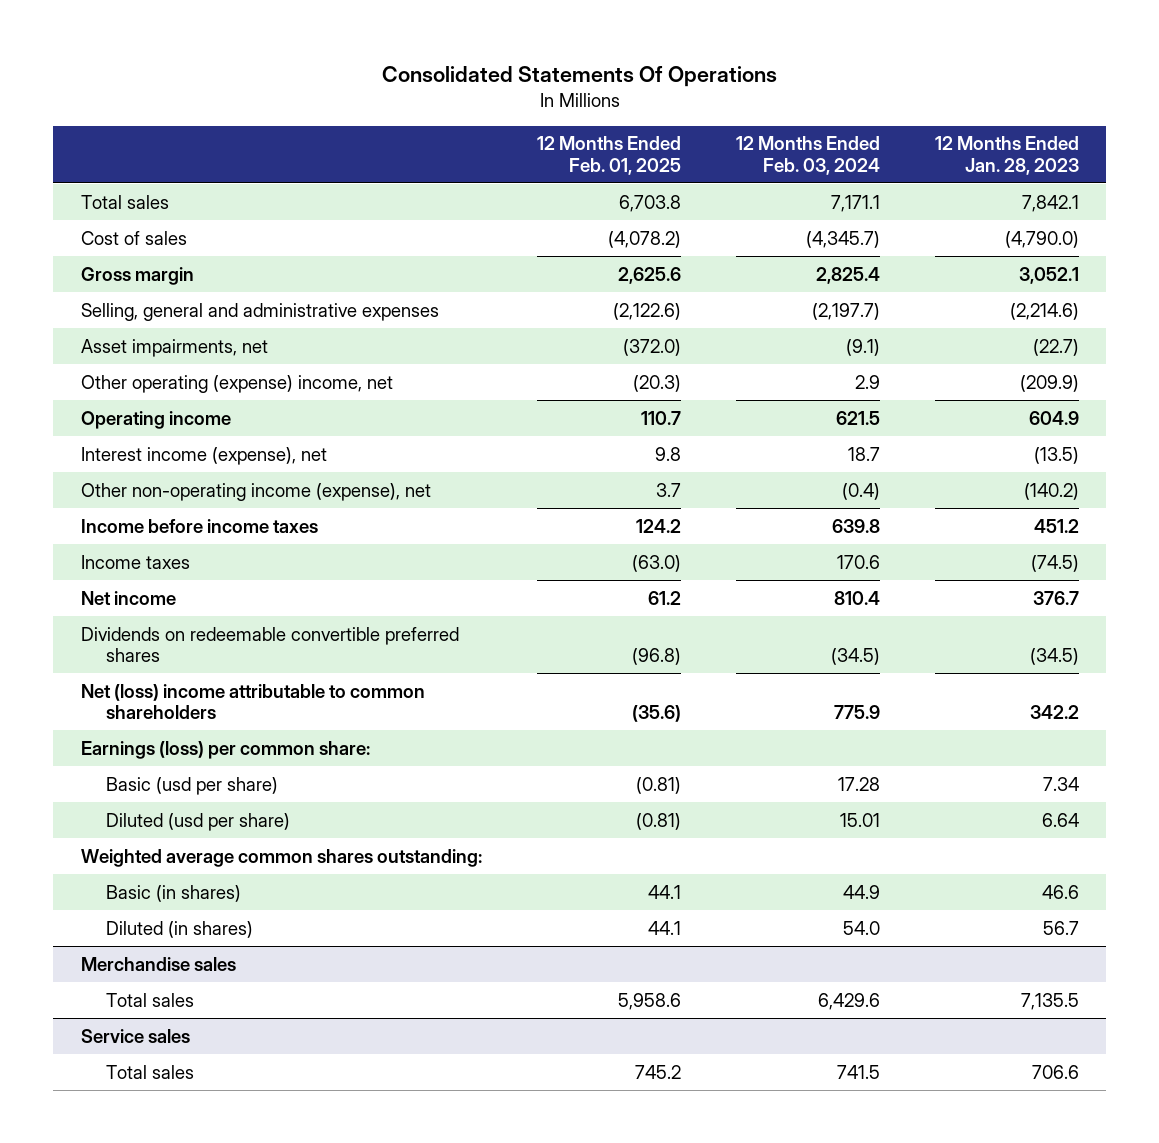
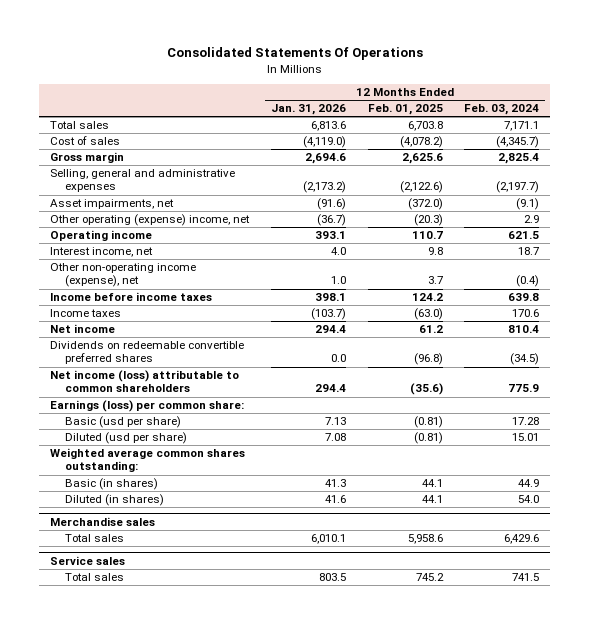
- | 12 Months Ended Feb. 01, 2025 | 12 Months Ended Feb. 03, 2024 | 12 Months Ended Jan. 28, 2023
+ | 12 Months Ended Jan. 31, 2026 | 12 Months Ended Feb. 01, 2025 | 12 Months Ended Feb. 03, 2024
- Interest income (expense), net | 9.8 | 18.7 | (13.5)
+ Interest income, net | 4.0 | 9.8 | 18.7
- Net (loss) income attributable to common shareholders | (35.6) | 775.9 | 342.2
+ Net income (loss) attributable to common shareholders | 294.4 | (35.6) | 775.9

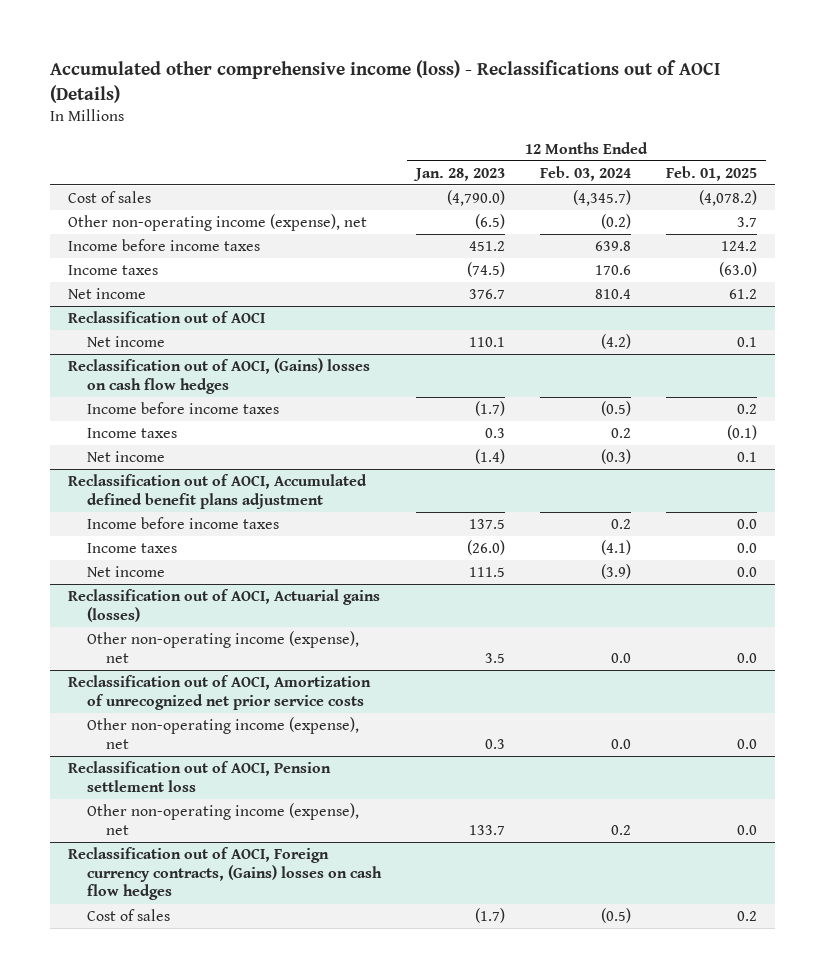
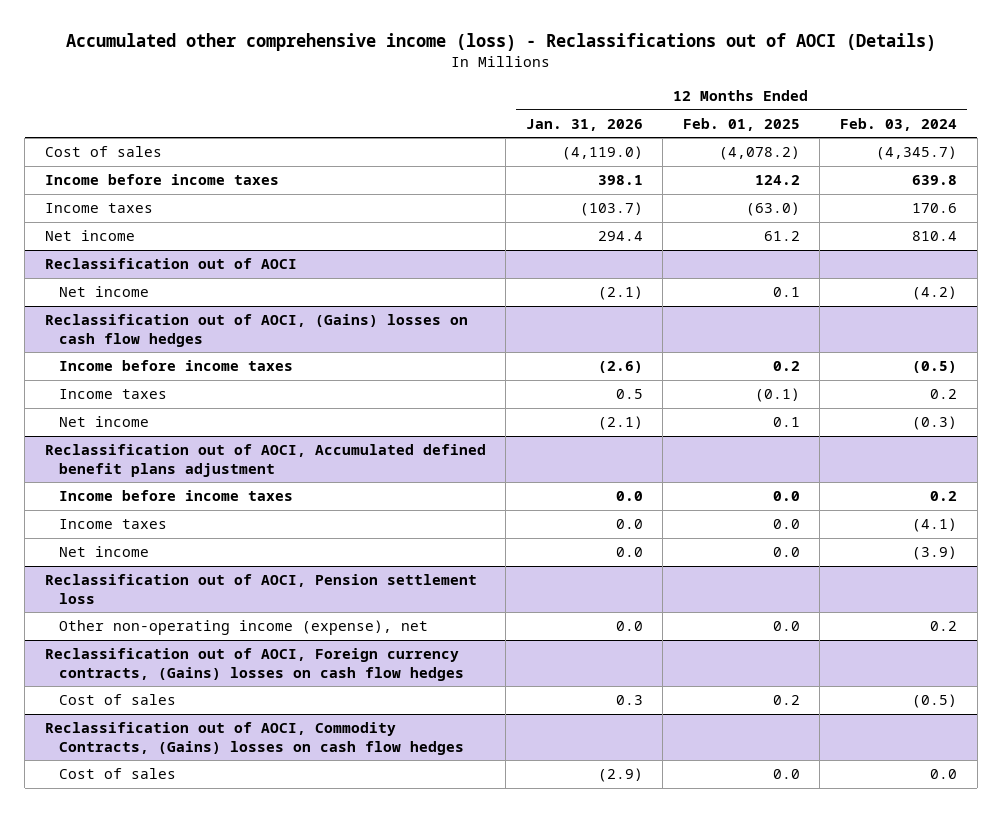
- | 12 Months Ended Jan. 28, 2023 | 12 Months Ended Feb. 03, 2024 | 12 Months Ended Feb. 01, 2025
+ | 12 Months Ended Jan. 31, 2026 | 12 Months Ended Feb. 01, 2025 | 12 Months Ended Feb. 03, 2024
- Other non-operating income (expense), net | (6.5) | (0.2) | 3.7
- Reclassification out of AOCI, Actuarial gains (losses)
- Other non-operating income (expense), net | 3.5 | 0.0 | 0.0
- Reclassification out of AOCI, Amortization of unrecognized net prior service costs
- Other non-operating income (expense), net | 0.3 | 0.0 | 0.0
+ Reclassification out of AOCI, Commodity Contracts, (Gains) losses on cash flow hedges
+ Cost of sales | (2.9) | 0.0 | 0.0

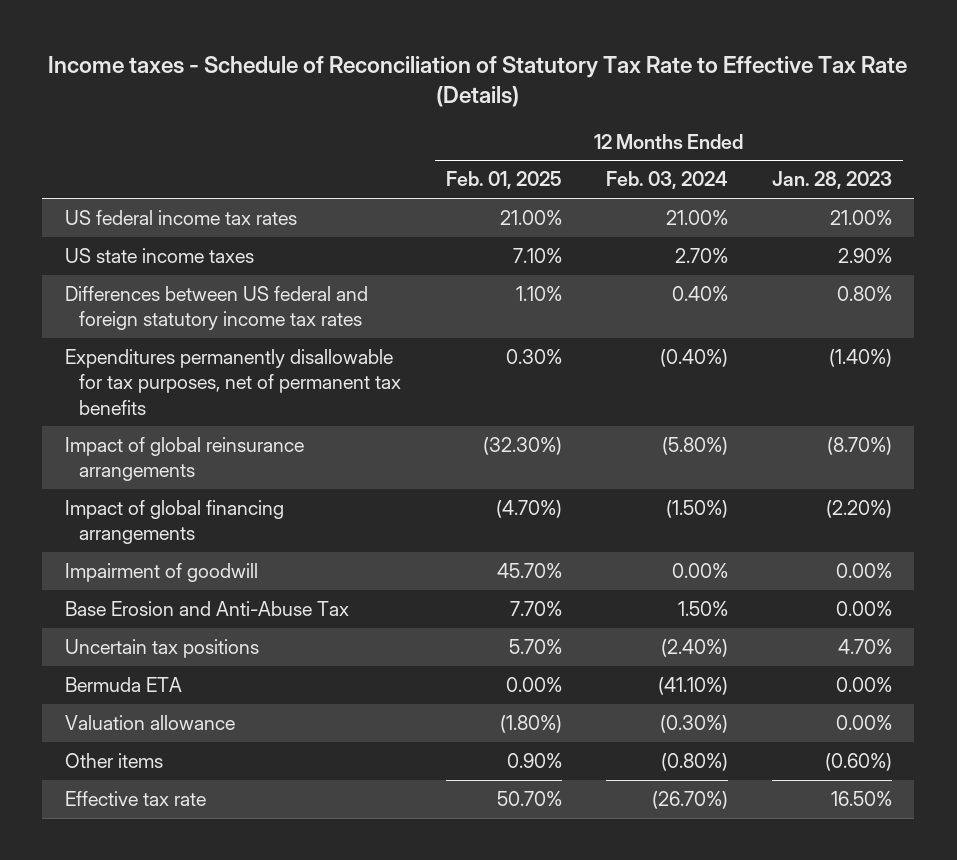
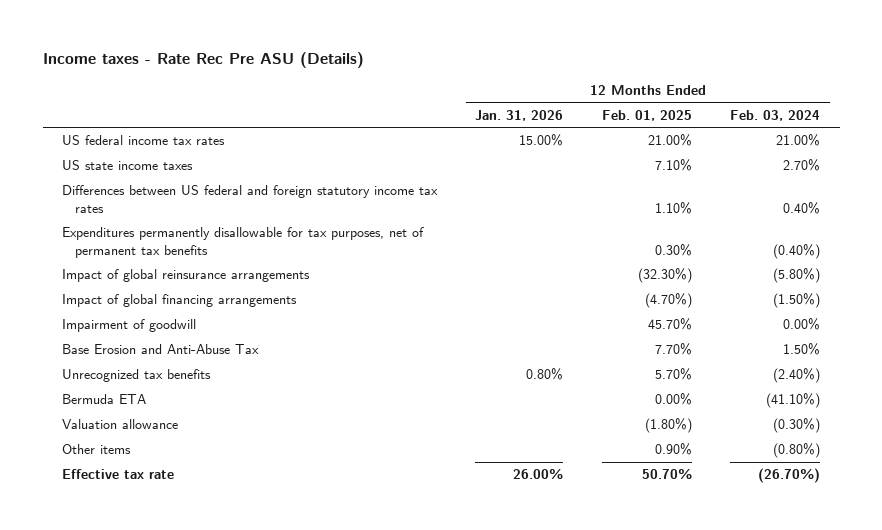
- Income taxes - Schedule of Reconciliation of Statutory Tax Rate to Effective Tax Rate (Details)
+ Income taxes - Rate Rec Pre ASU (Details)
- | 12 Months Ended Feb. 01, 2025 | 12 Months Ended Feb. 03, 2024 | 12 Months Ended Jan. 28, 2023
+ | 12 Months Ended Jan. 31, 2026 | 12 Months Ended Feb. 01, 2025 | 12 Months Ended Feb. 03, 2024
- Uncertain tax positions | 5.70% | (2.40%) | 4.70%
+ Unrecognized tax benefits | 0.80% | 5.70% | (2.40%)

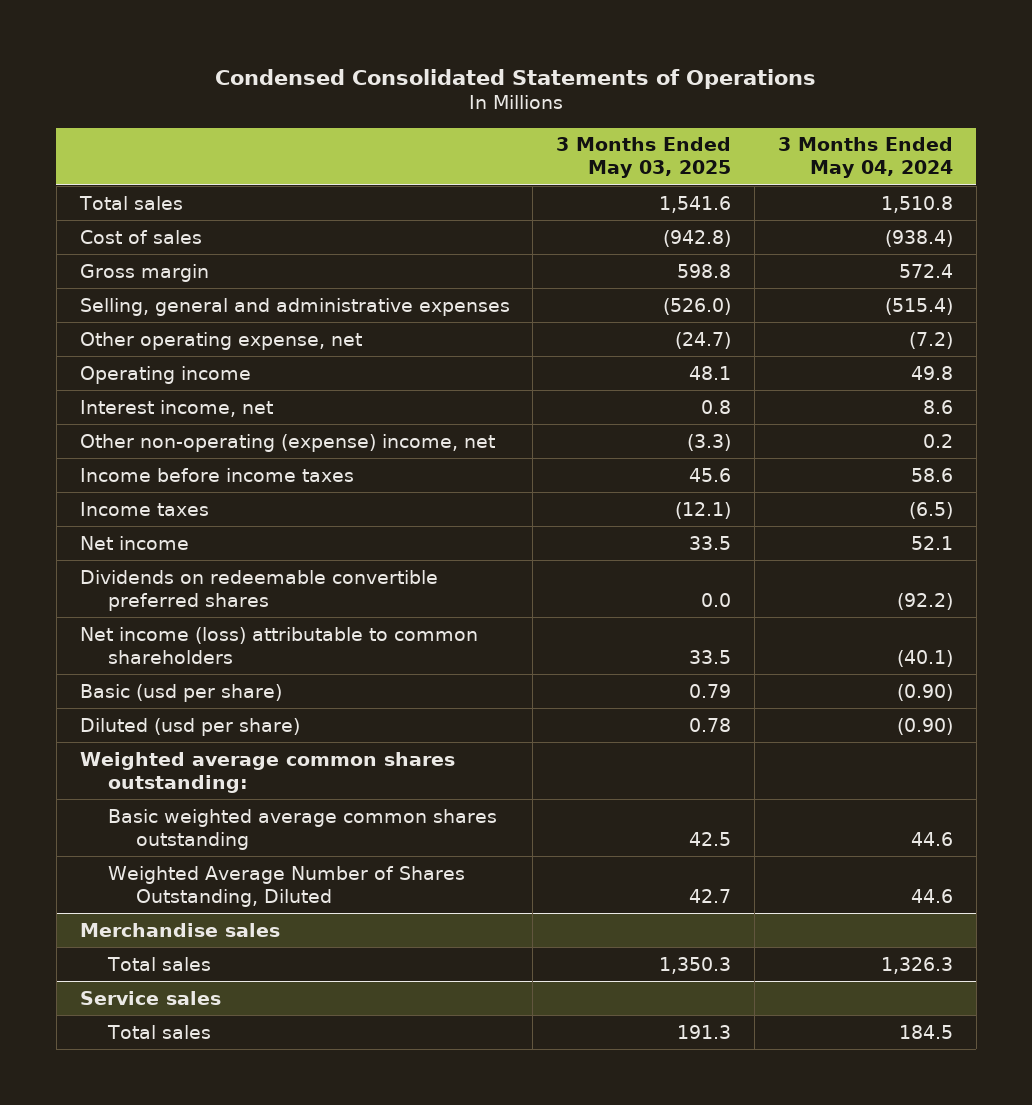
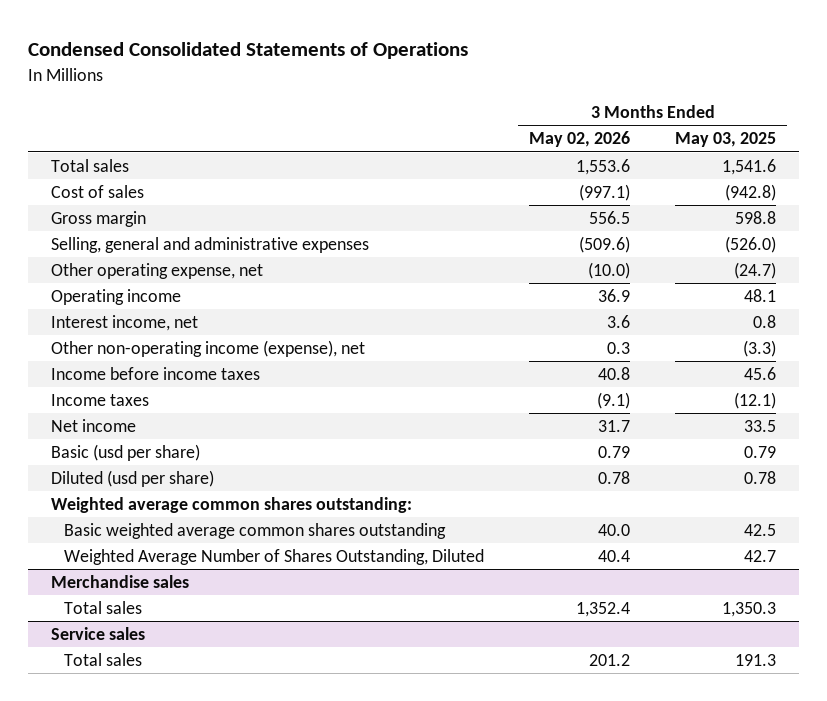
- | 3 Months Ended May 03, 2025 | 3 Months Ended May 04, 2024
+ | 3 Months Ended May 02, 2026 | 3 Months Ended May 03, 2025
- Other non-operating (expense) income, net | (3.3) | 0.2
+ Other non-operating income (expense), net | 0.3 | (3.3)
- Dividends on redeemable convertible preferred shares | 0.0 | (92.2)
- Net income (loss) attributable to common shareholders | 33.5 | (40.1)

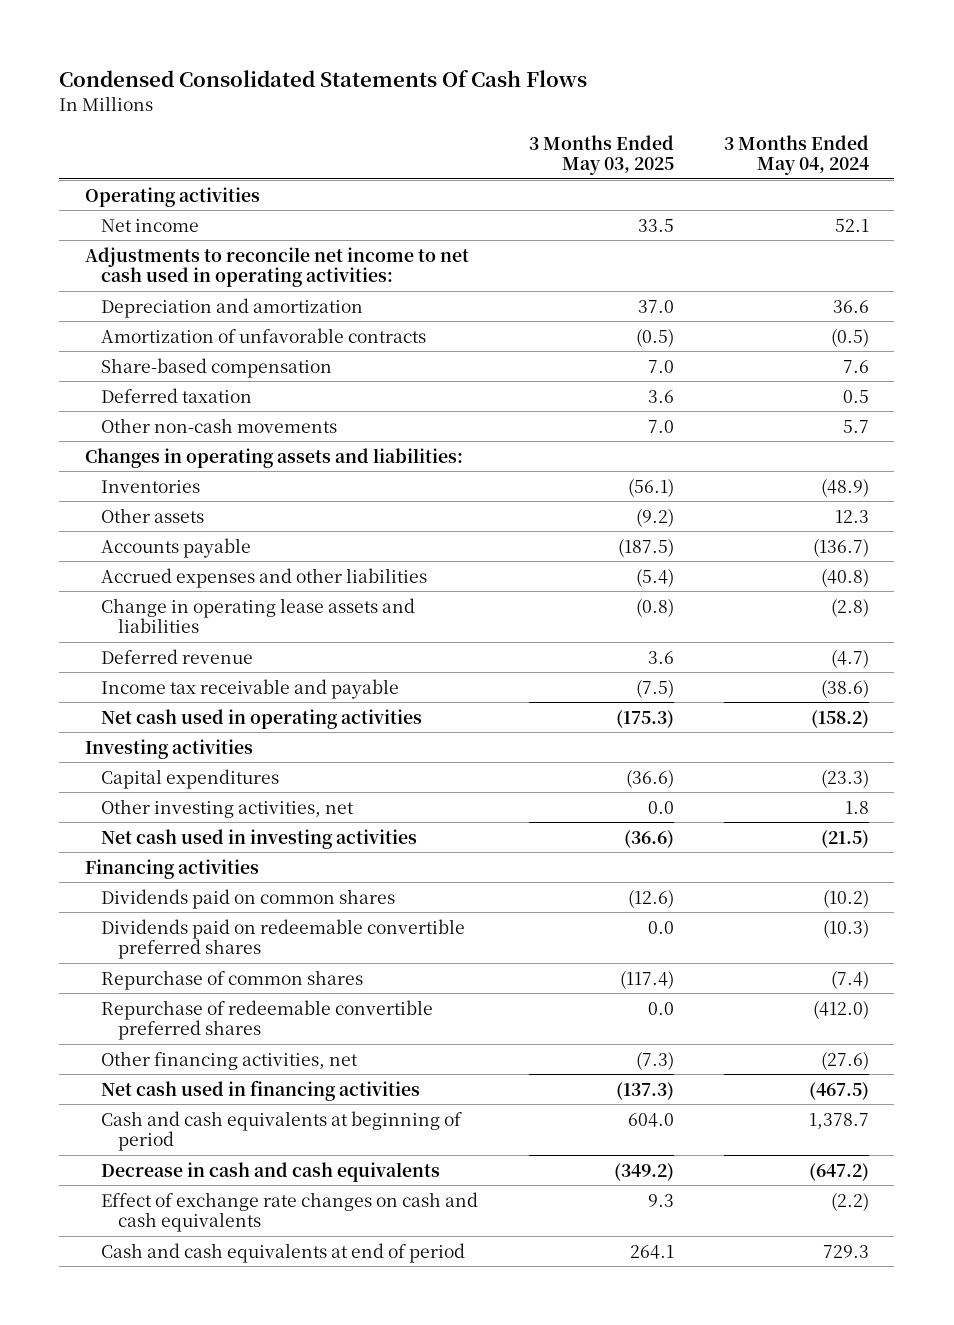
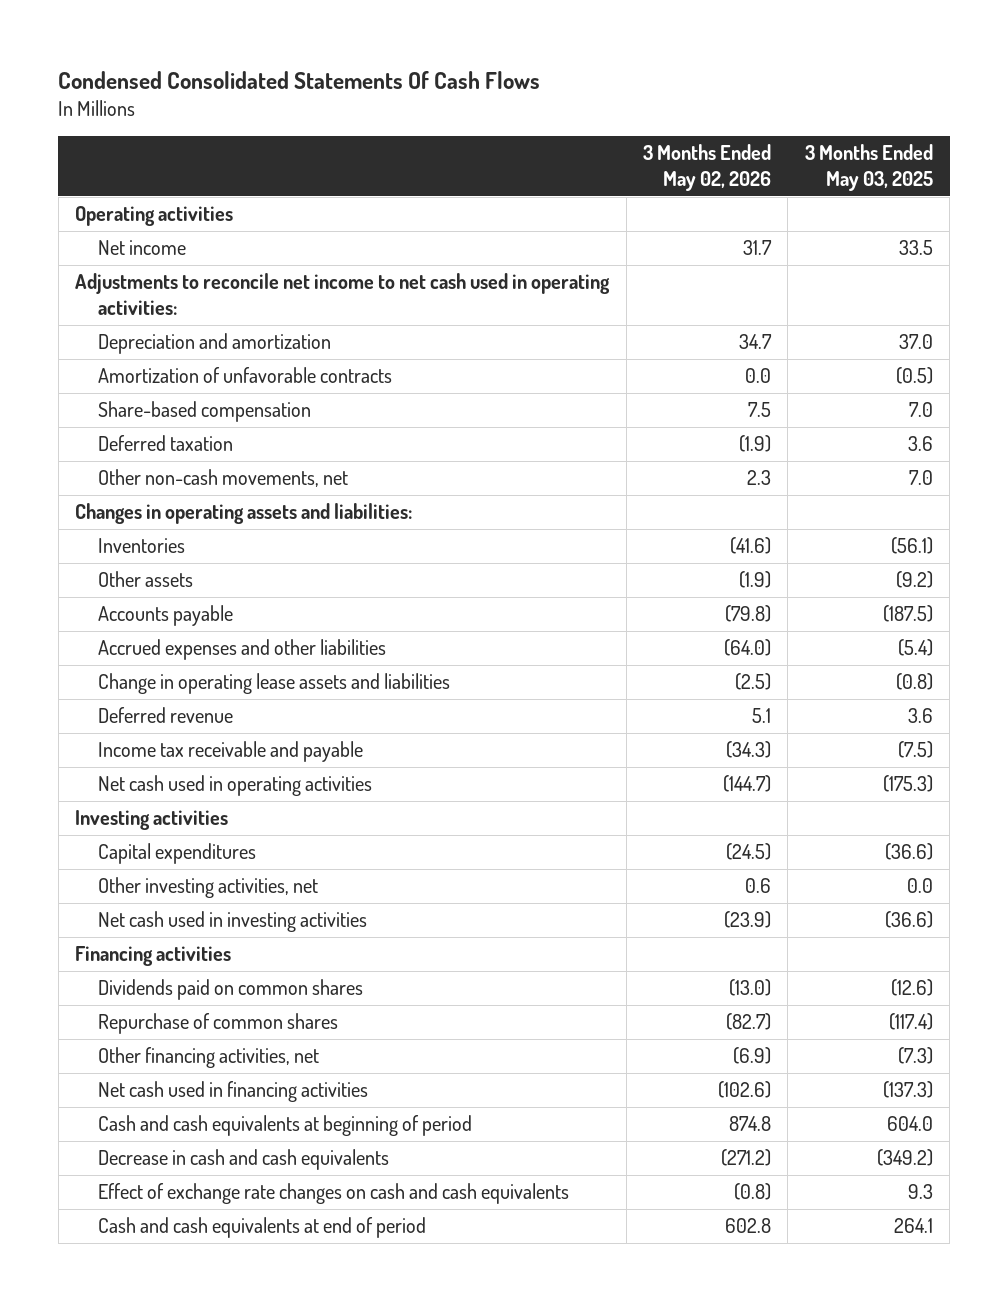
- | 3 Months Ended May 03, 2025 | 3 Months Ended May 04, 2024
+ | 3 Months Ended May 02, 2026 | 3 Months Ended May 03, 2025
- Other non-cash movements | 7.0 | 5.7
+ Other non-cash movements, net | 2.3 | 7.0
- Dividends paid on redeemable convertible preferred shares | 0.0 | (10.3)
- Repurchase of redeemable convertible preferred shares | 0.0 | (412.0)

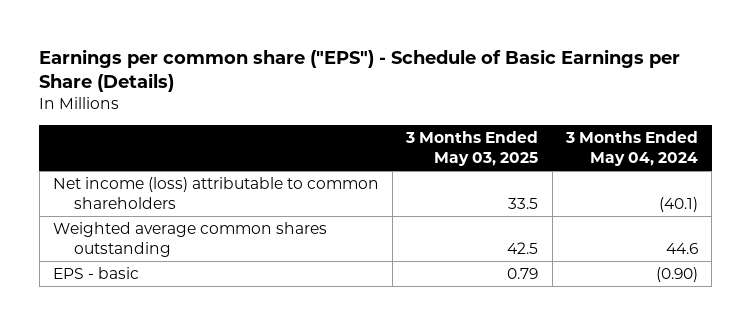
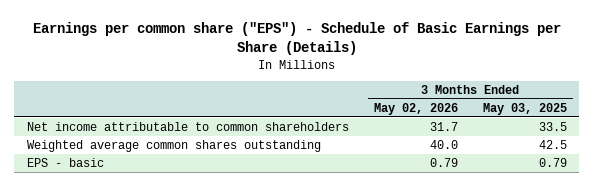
- | 3 Months Ended May 03, 2025 | 3 Months Ended May 04, 2024
+ | 3 Months Ended May 02, 2026 | 3 Months Ended May 03, 2025
- Net income (loss) attributable to common shareholders | 33.5 | (40.1)
+ Net income attributable to common shareholders | 31.7 | 33.5

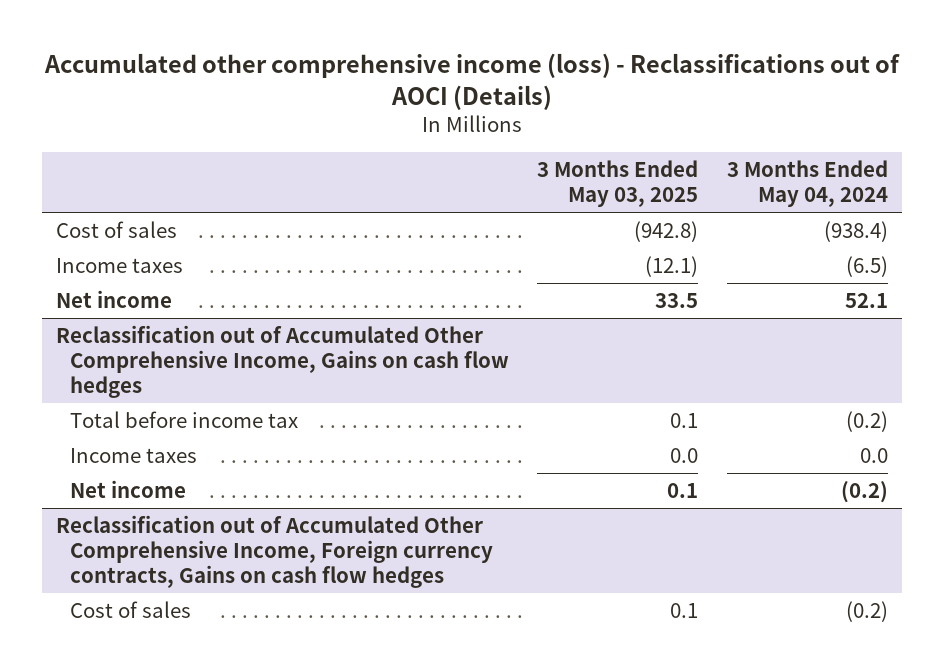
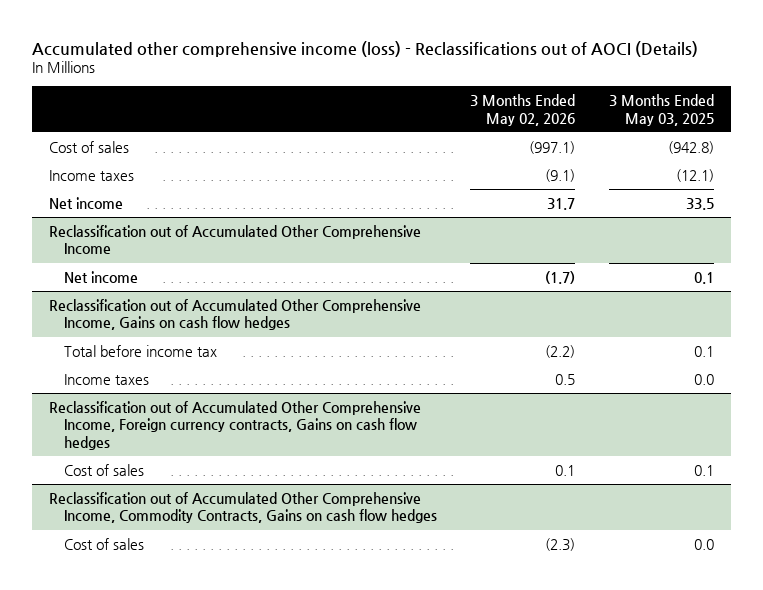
- | 3 Months Ended May 03, 2025 | 3 Months Ended May 04, 2024
+ | 3 Months Ended May 02, 2026 | 3 Months Ended May 03, 2025
+ Reclassification out of Accumulated Other Comprehensive Income
+ Net income | (1.7) | 0.1
@ Reclassification out of Accumulated Other Comprehensive Income, Gains on cash flow hedges
- Net income | 0.1 | (0.2)
+ Reclassification out of Accumulated Other Comprehensive Income, Commodity Contracts, Gains on cash flow hedges
+ Cost of sales | (2.3) | 0.0

